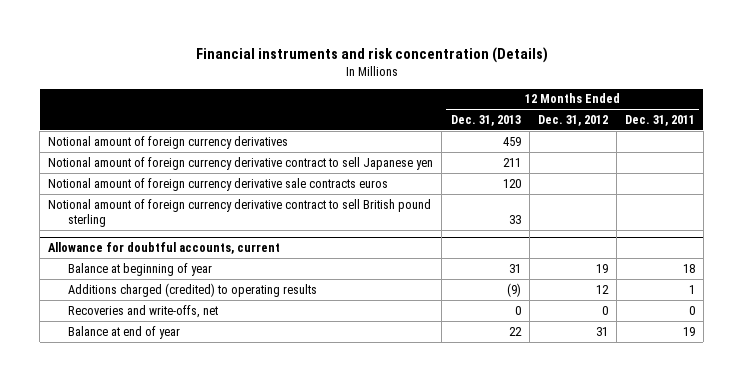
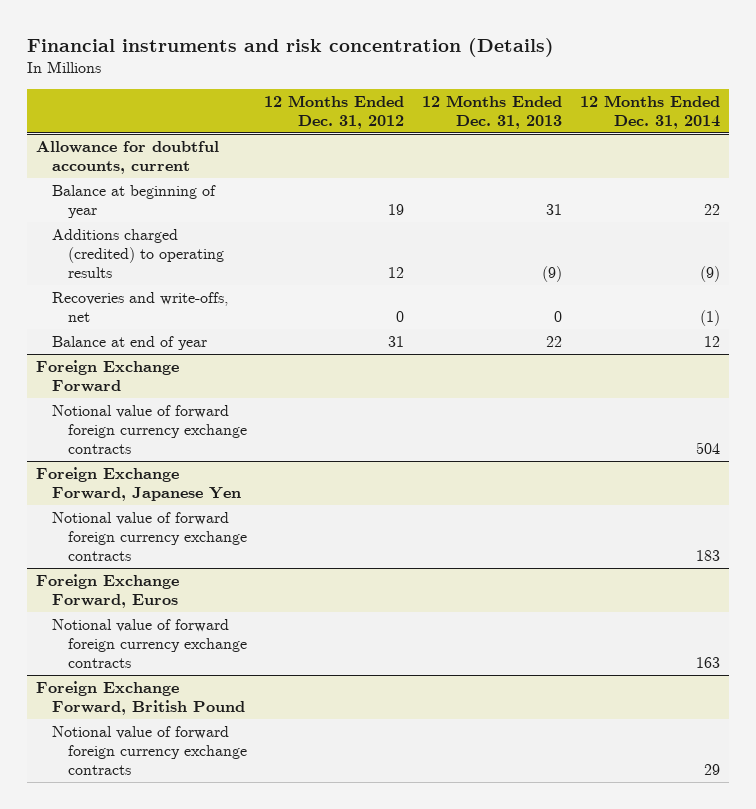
- | 12 Months Ended Dec. 31, 2013 | 12 Months Ended Dec. 31, 2012 | 12 Months Ended Dec. 31, 2011
+ | 12 Months Ended Dec. 31, 2012 | 12 Months Ended Dec. 31, 2013 | 12 Months Ended Dec. 31, 2014
- Notional amount of foreign currency derivatives | 459 | |
- Notional amount of foreign currency derivative contract to sell Japanese yen | 211 | |
- Notional amount of foreign currency derivative sale contracts euros | 120 | |
- Notional amount of foreign currency derivative contract to sell British pound sterling | 33 | |
+ Foreign Exchange Forward
+ Notional value of forward foreign currency exchange contracts | | | 504
+ Foreign Exchange Forward, Japanese Yen
+ Notional value of forward foreign currency exchange contracts | | | 183
+ Foreign Exchange Forward, Euros
+ Notional value of forward foreign currency exchange contracts | | | 163
+ Foreign Exchange Forward, British Pound
+ Notional value of forward foreign currency exchange contracts | | | 29

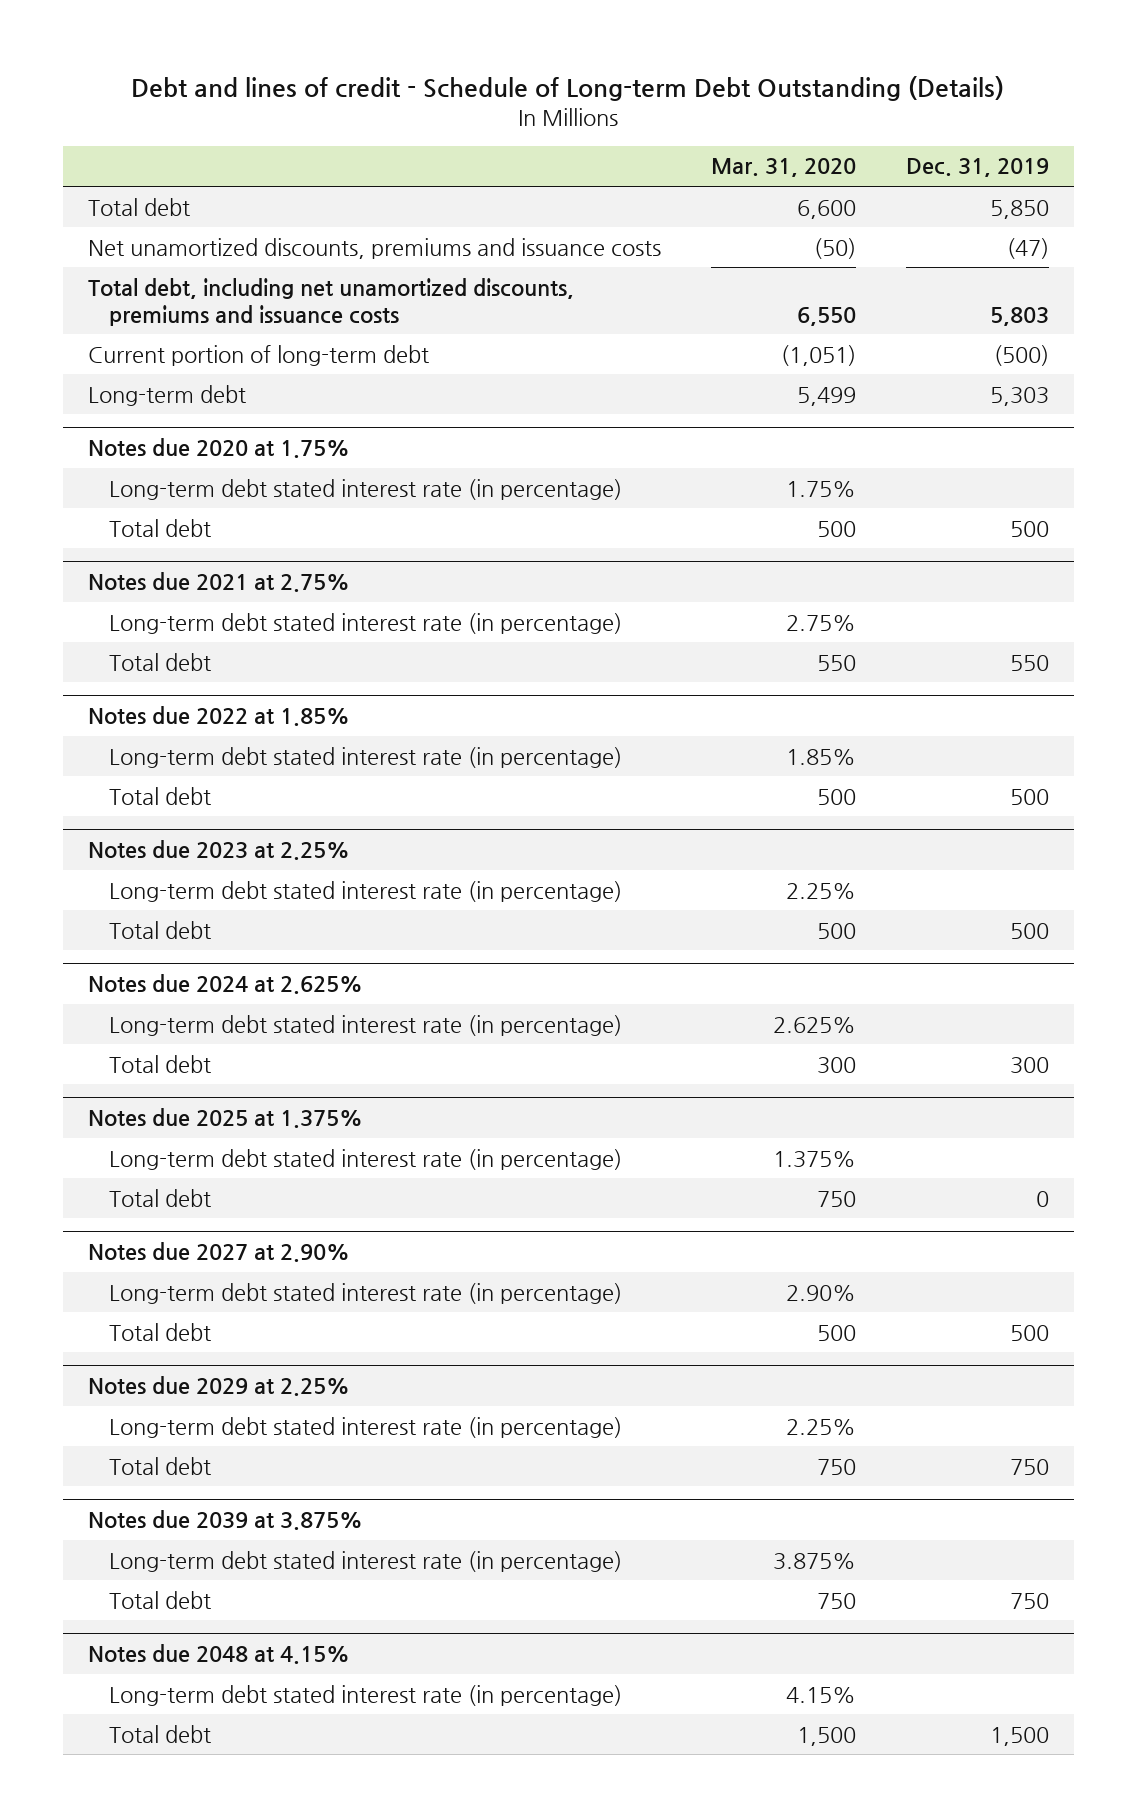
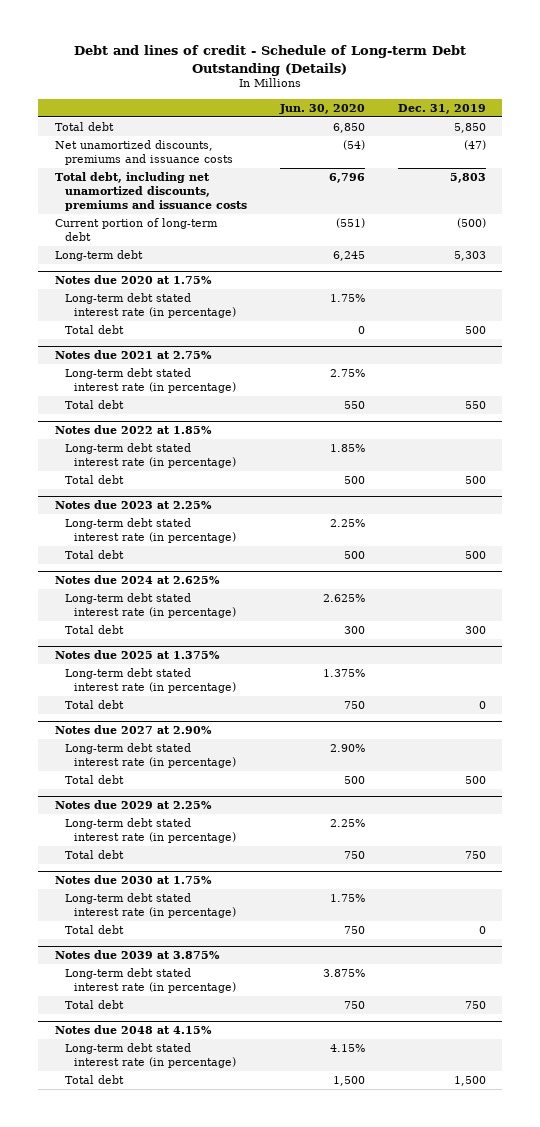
- | Mar. 31, 2020 | Dec. 31, 2019
+ | Jun. 30, 2020 | Dec. 31, 2019
+ Notes due 2030 at 1.75%
+ Long-term debt stated interest rate (in percentage) | 1.75% |
+ Total debt | 750 | 0

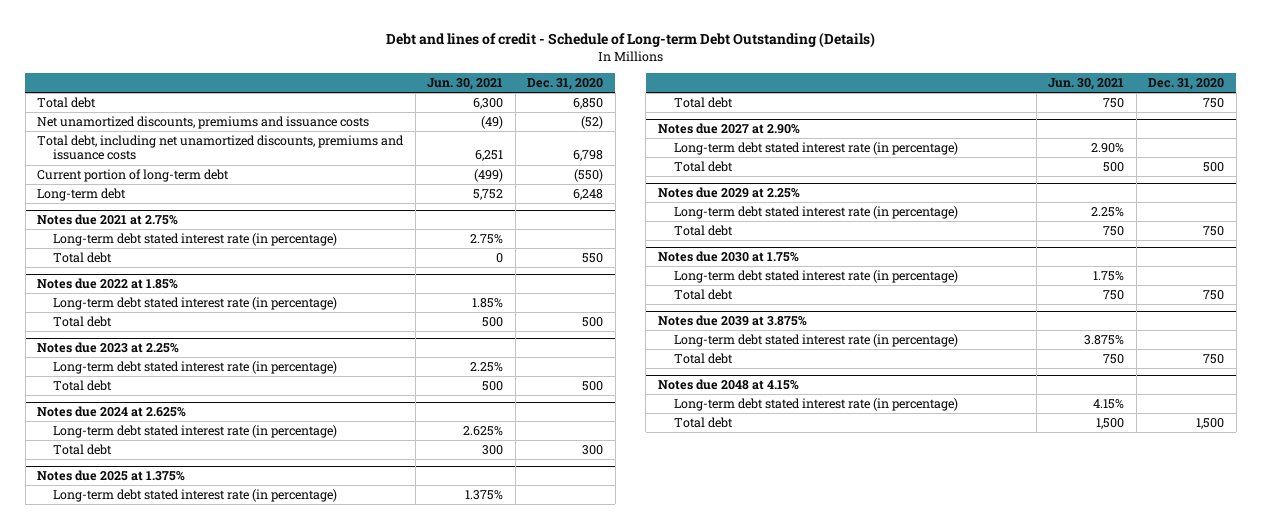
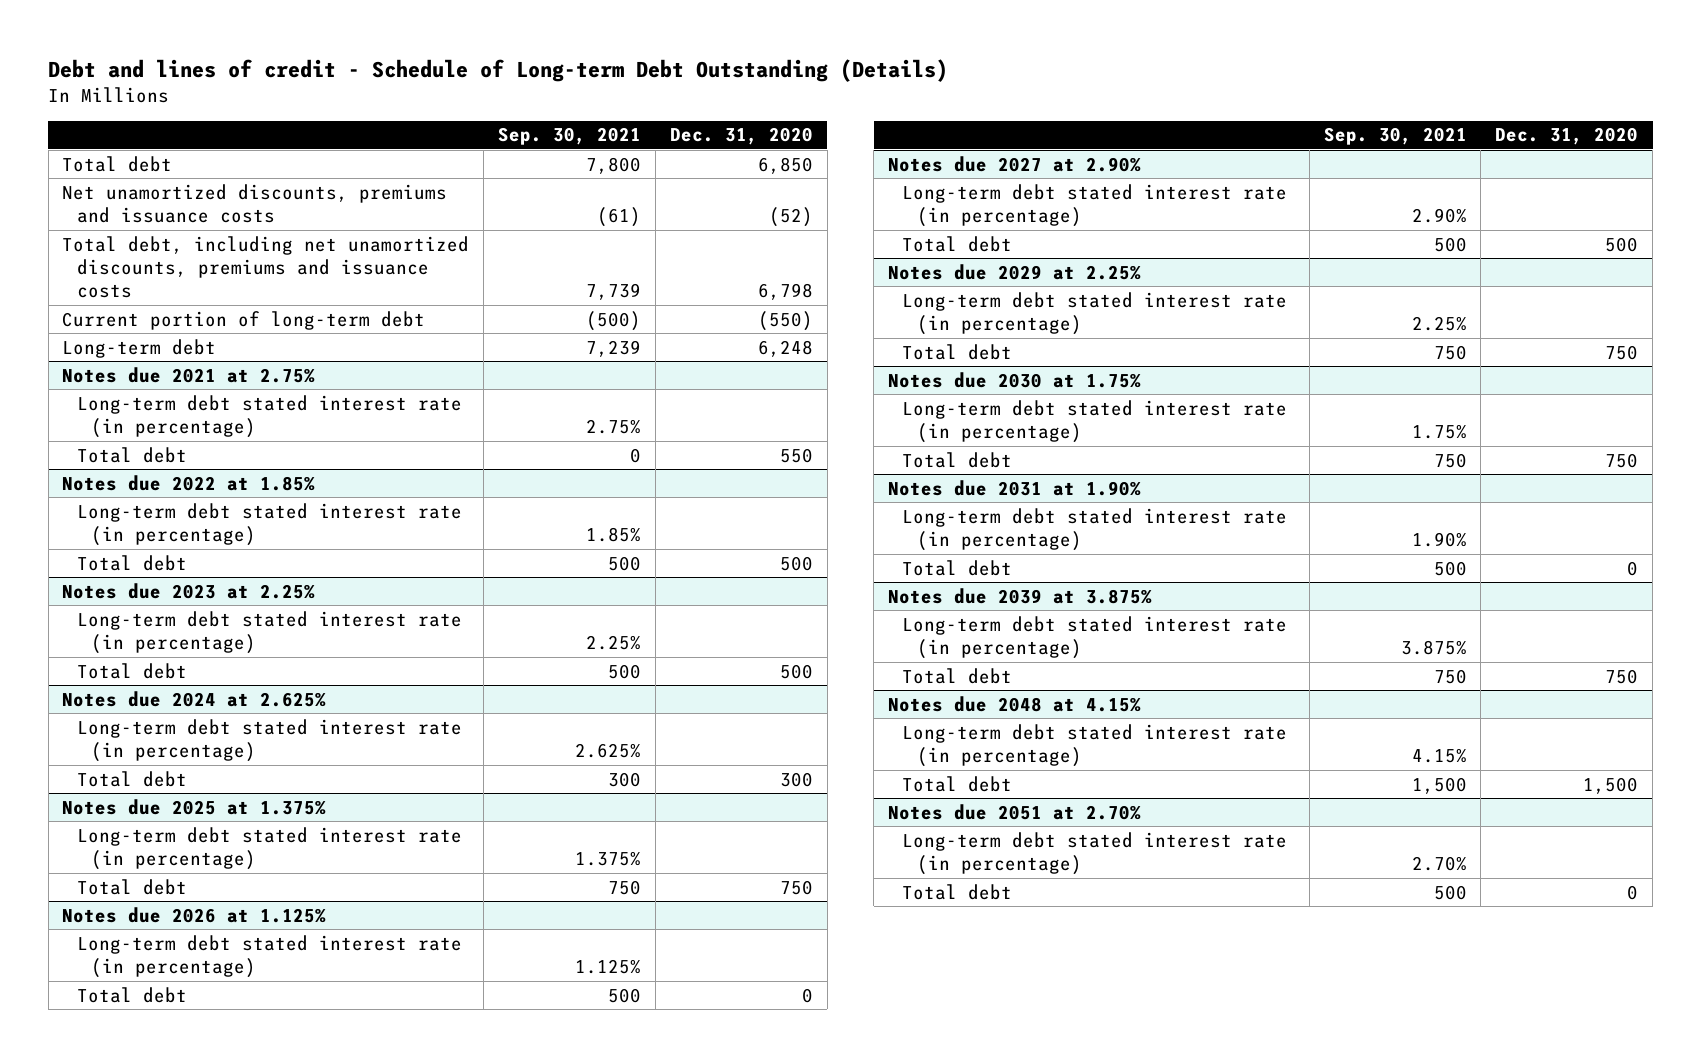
- | Jun. 30, 2021 | Dec. 31, 2020
+ | Sep. 30, 2021 | Dec. 31, 2020
+ Notes due 2026 at 1.125%
+ Long-term debt stated interest rate (in percentage) | 1.125% |
+ Total debt | 500 | 0
+ Notes due 2031 at 1.90%
+ Long-term debt stated interest rate (in percentage) | 1.90% |
+ Total debt | 500 | 0
+ Notes due 2051 at 2.70%
+ Long-term debt stated interest rate (in percentage) | 2.70% |
+ Total debt | 500 | 0

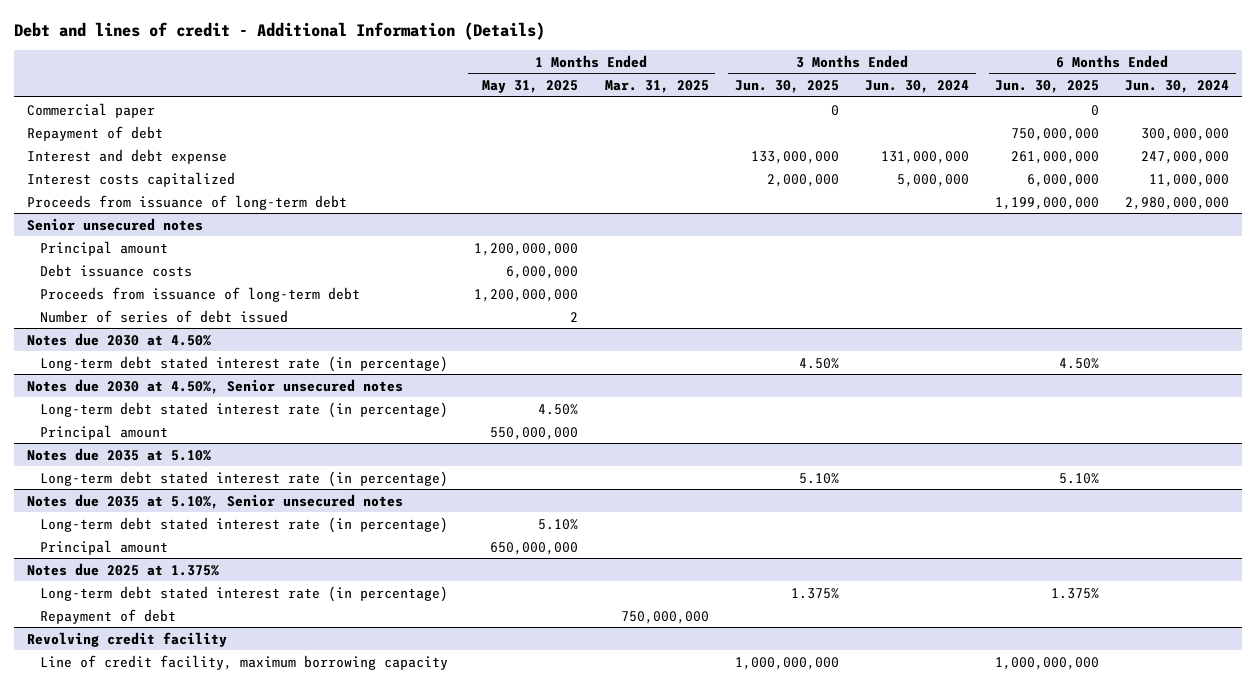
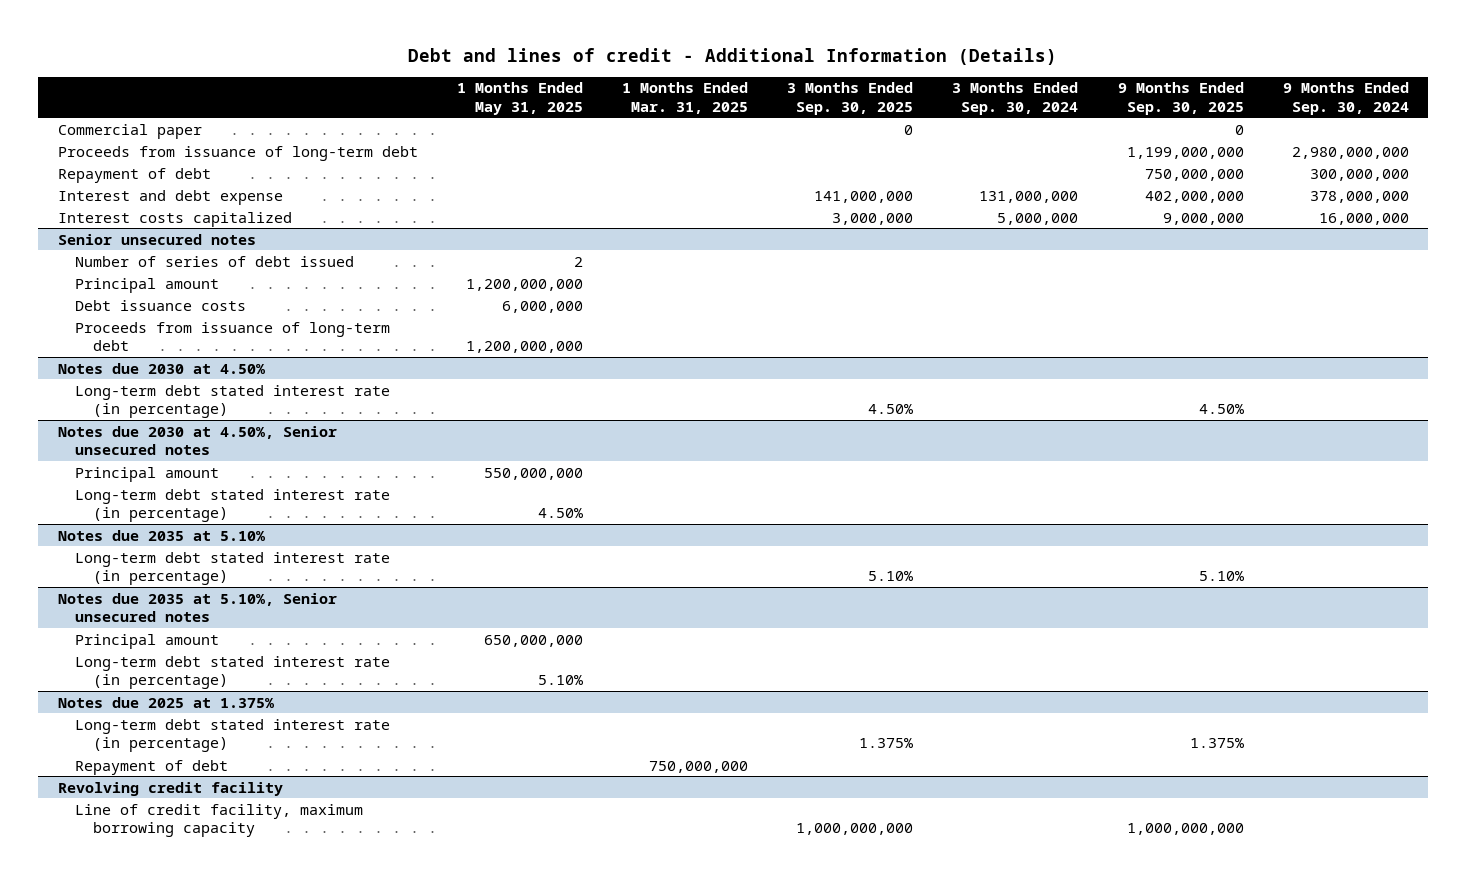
- | 1 Months Ended May 31, 2025 | 1 Months Ended Mar. 31, 2025 | 3 Months Ended Jun. 30, 2025 | 3 Months Ended Jun. 30, 2024 | 6 Months Ended Jun. 30, 2025 | 6 Months Ended Jun. 30, 2024
+ | 1 Months Ended May 31, 2025 | 1 Months Ended Mar. 31, 2025 | 3 Months Ended Sep. 30, 2025 | 3 Months Ended Sep. 30, 2024 | 9 Months Ended Sep. 30, 2025 | 9 Months Ended Sep. 30, 2024
moved up: Proceeds from issuance of long-term debt | | | | | 1,199,000,000 | 2,980,000,000
@ Senior unsecured notes
moved up: Number of series of debt issued | 2 | | | | |
@ Notes due 2030 at 4.50%, Senior unsecured notes
moved down: Long-term debt stated interest rate (in percentage) | 4.50% | | | | |
@ Notes due 2035 at 5.10%, Senior unsecured notes
moved down: Long-term debt stated interest rate (in percentage) | 5.10% | | | | |

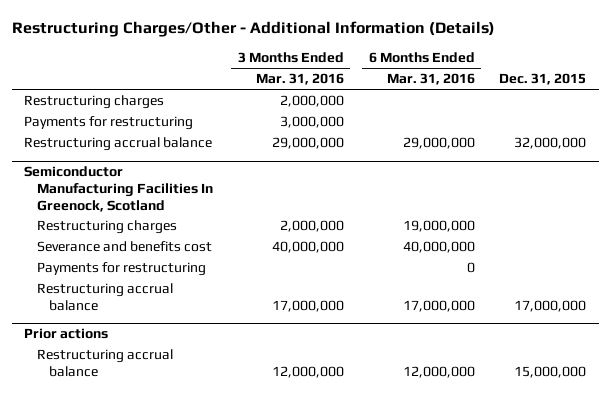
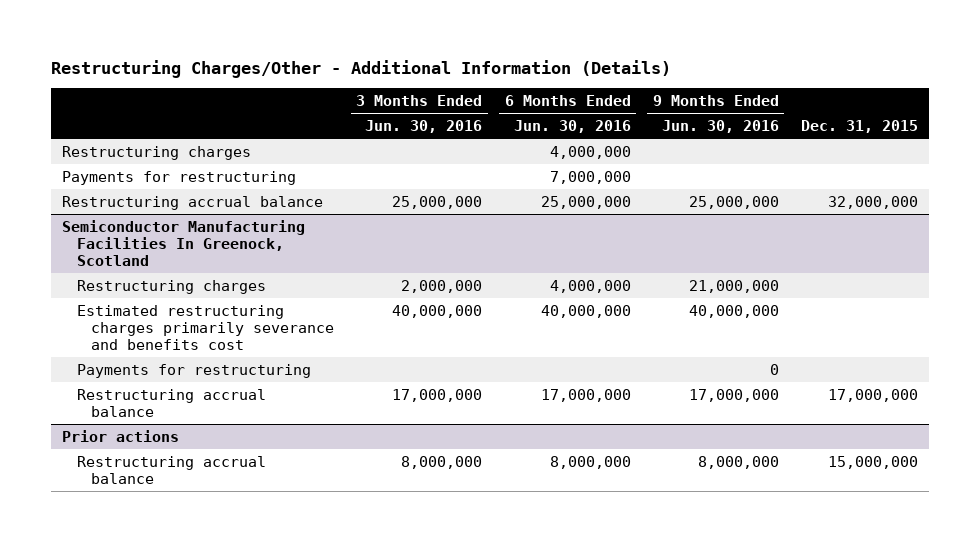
- | 3 Months Ended Mar. 31, 2016 | 6 Months Ended Mar. 31, 2016 | Dec. 31, 2015
+ | 3 Months Ended Jun. 30, 2016 | 6 Months Ended Jun. 30, 2016 | 9 Months Ended Jun. 30, 2016 | Dec. 31, 2015
@ Semiconductor Manufacturing Facilities In Greenock, Scotland
- Severance and benefits cost | 40,000,000 | 40,000,000 |
+ Estimated restructuring charges primarily severance and benefits cost | 40,000,000 | 40,000,000 | 40,000,000 |

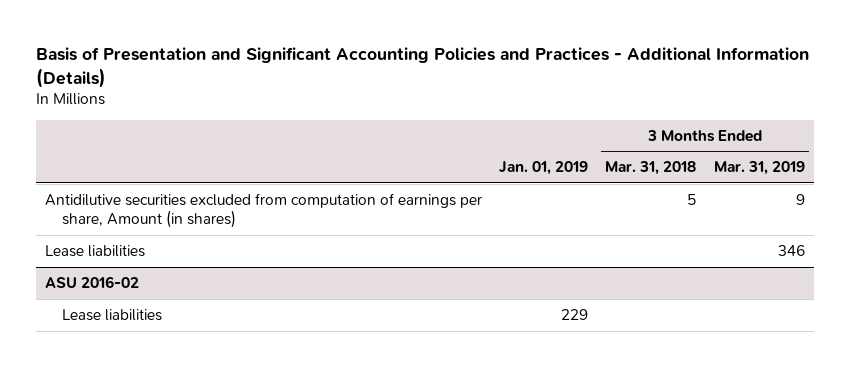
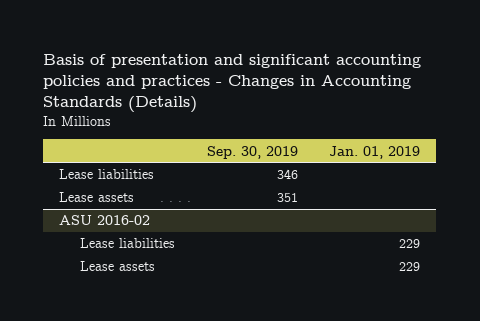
- Basis of Presentation and Significant Accounting Policies and Practices - Additional Information (Details)
+ Basis of presentation and significant accounting policies and practices - Changes in Accounting Standards (Details)
- | Jan. 01, 2019 | 3 Months Ended Mar. 31, 2018 | 3 Months Ended Mar. 31, 2019
+ | Sep. 30, 2019 | Jan. 01, 2019
- Antidilutive securities excluded from computation of earnings per share, Amount (in shares) | | 5 | 9
+ Lease assets | 351 |
@ ASU 2016-02
+ Lease assets | | 229

